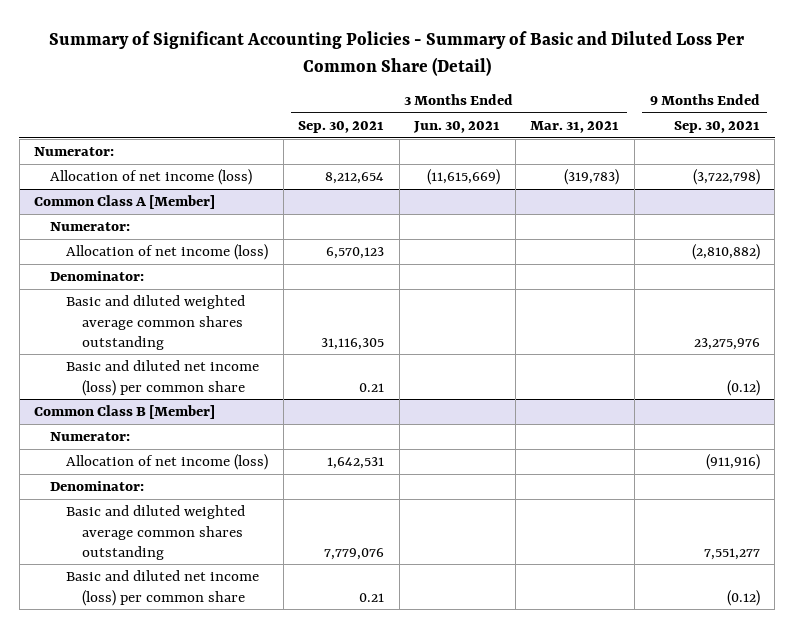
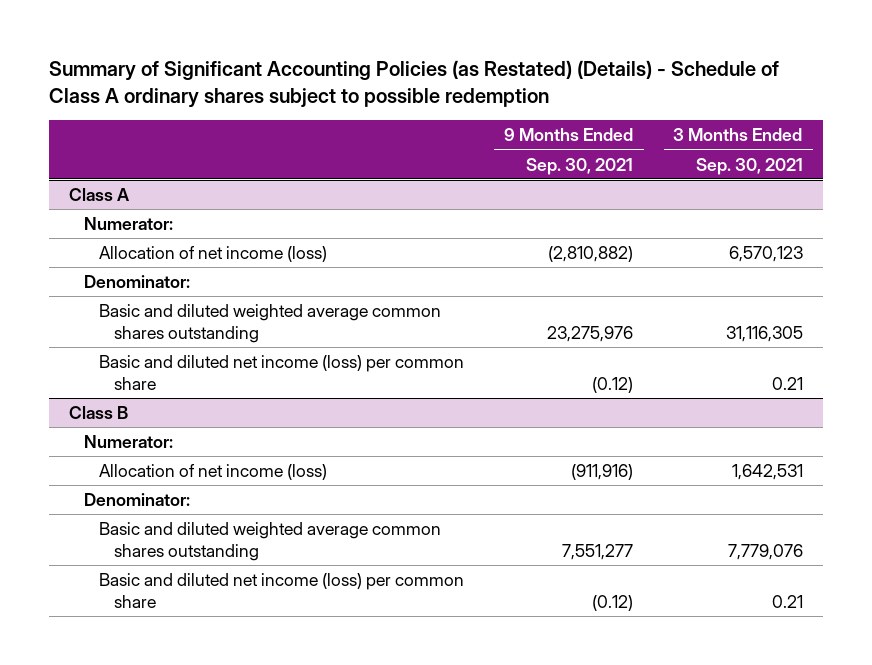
- Summary of Significant Accounting Policies - Summary of Basic and Diluted Loss Per Common Share (Detail)
+ Summary of Significant Accounting Policies (as Restated) (Details) - Schedule of Class A ordinary shares subject to possible redemption
- | 3 Months Ended Sep. 30, 2021 | 3 Months Ended Jun. 30, 2021 | 3 Months Ended Mar. 31, 2021 | 9 Months Ended Sep. 30, 2021
+ | 9 Months Ended Sep. 30, 2021 | 3 Months Ended Sep. 30, 2021
- Numerator:
- Allocation of net income (loss) | 8,212,654 | (11,615,669) | (319,783) | (3,722,798)
- Common Class A [Member]
+ Class A
- Common Class B [Member]
+ Class B

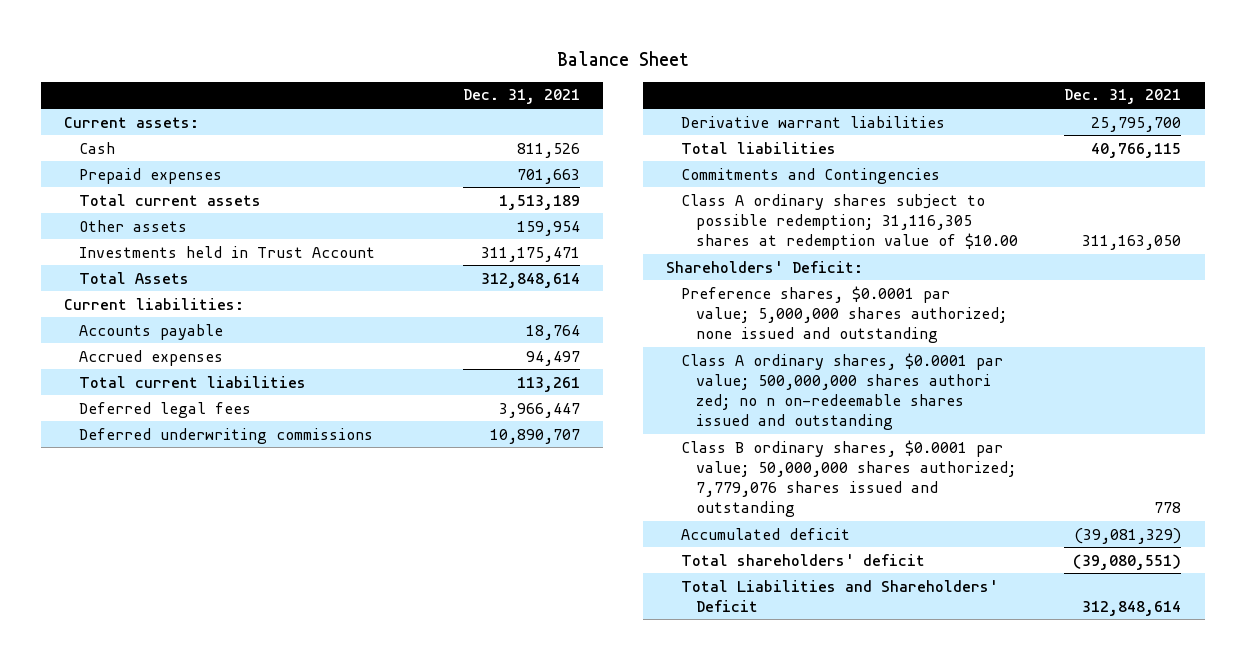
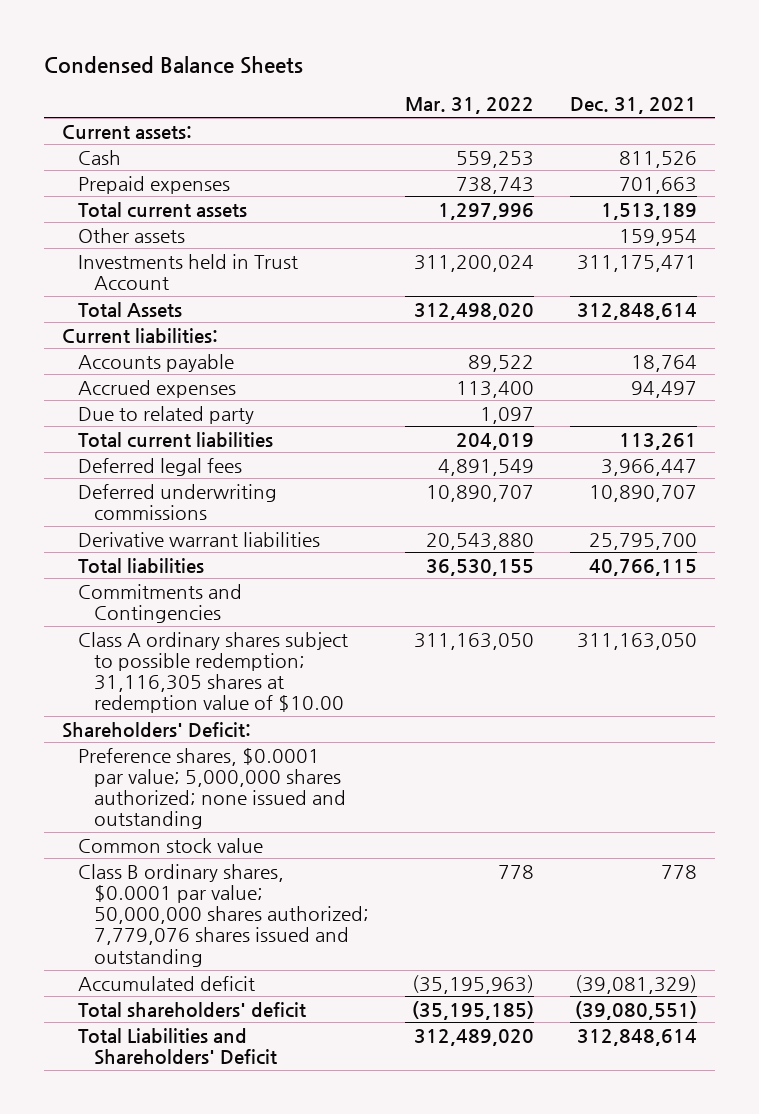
- Balance Sheet
+ Condensed Balance Sheets
- | Dec. 31, 2021
+ | Mar. 31, 2022 | Dec. 31, 2021
+ Due to related party | 1,097 |
- Class A ordinary shares, $0.0001 par value; 500,000,000 shares authori zed; no n on-redeemable shares issued and outstanding
+ Common stock value

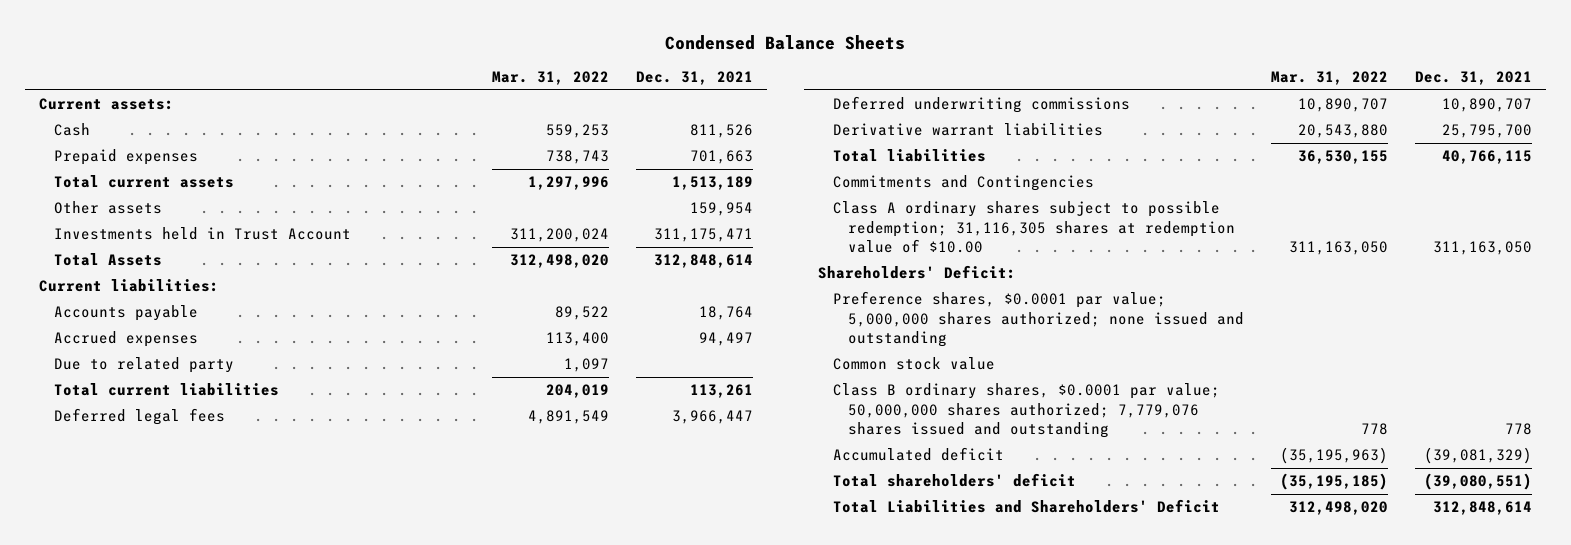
- Total Liabilities and Shareholders' Deficit | 312,489,020 | 312,848,614
+ Total Liabilities and Shareholders' Deficit | 312,498,020 | 312,848,614

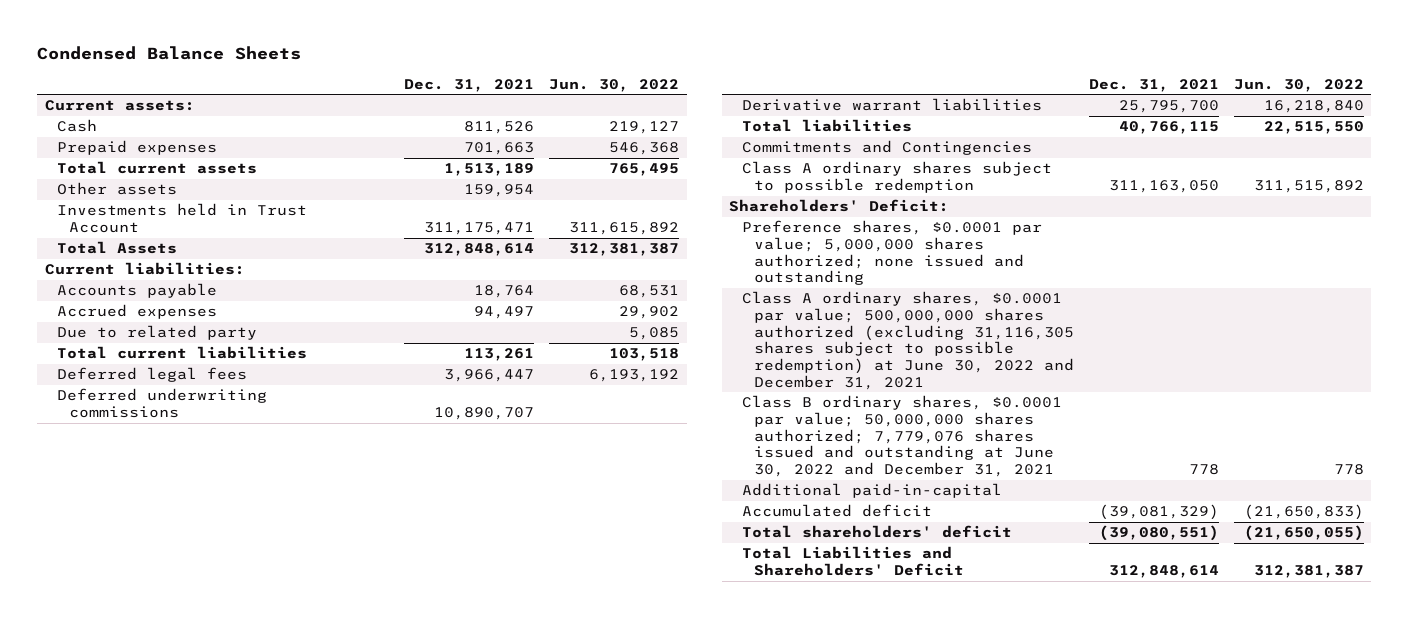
- | Mar. 31, 2022 | Dec. 31, 2021
+ | Dec. 31, 2021 | Jun. 30, 2022
- Class A ordinary shares subject to possible redemption; 31,116,305 shares at redemption value of $10.00 | 311,163,050 | 311,163,050
+ Class A ordinary shares subject to possible redemption | 311,163,050 | 311,515,892
- Common stock value
- Class B ordinary shares, $0.0001 par value; 50,000,000 shares authorized; 7,779,076 shares issued and outstanding | 778 | 778
+ Class A ordinary shares, $0.0001 par value; 500,000,000 shares authorized (excluding 31,116,305 shares subject to possible redemption) at June 30, 2022 and December 31, 2021
+ Class B ordinary shares, $0.0001 par value; 50,000,000 shares authorized; 7,779,076 shares issued and outstanding at June 30, 2022 and December 31, 2021 | 778 | 778
+ Additional paid-in-capital

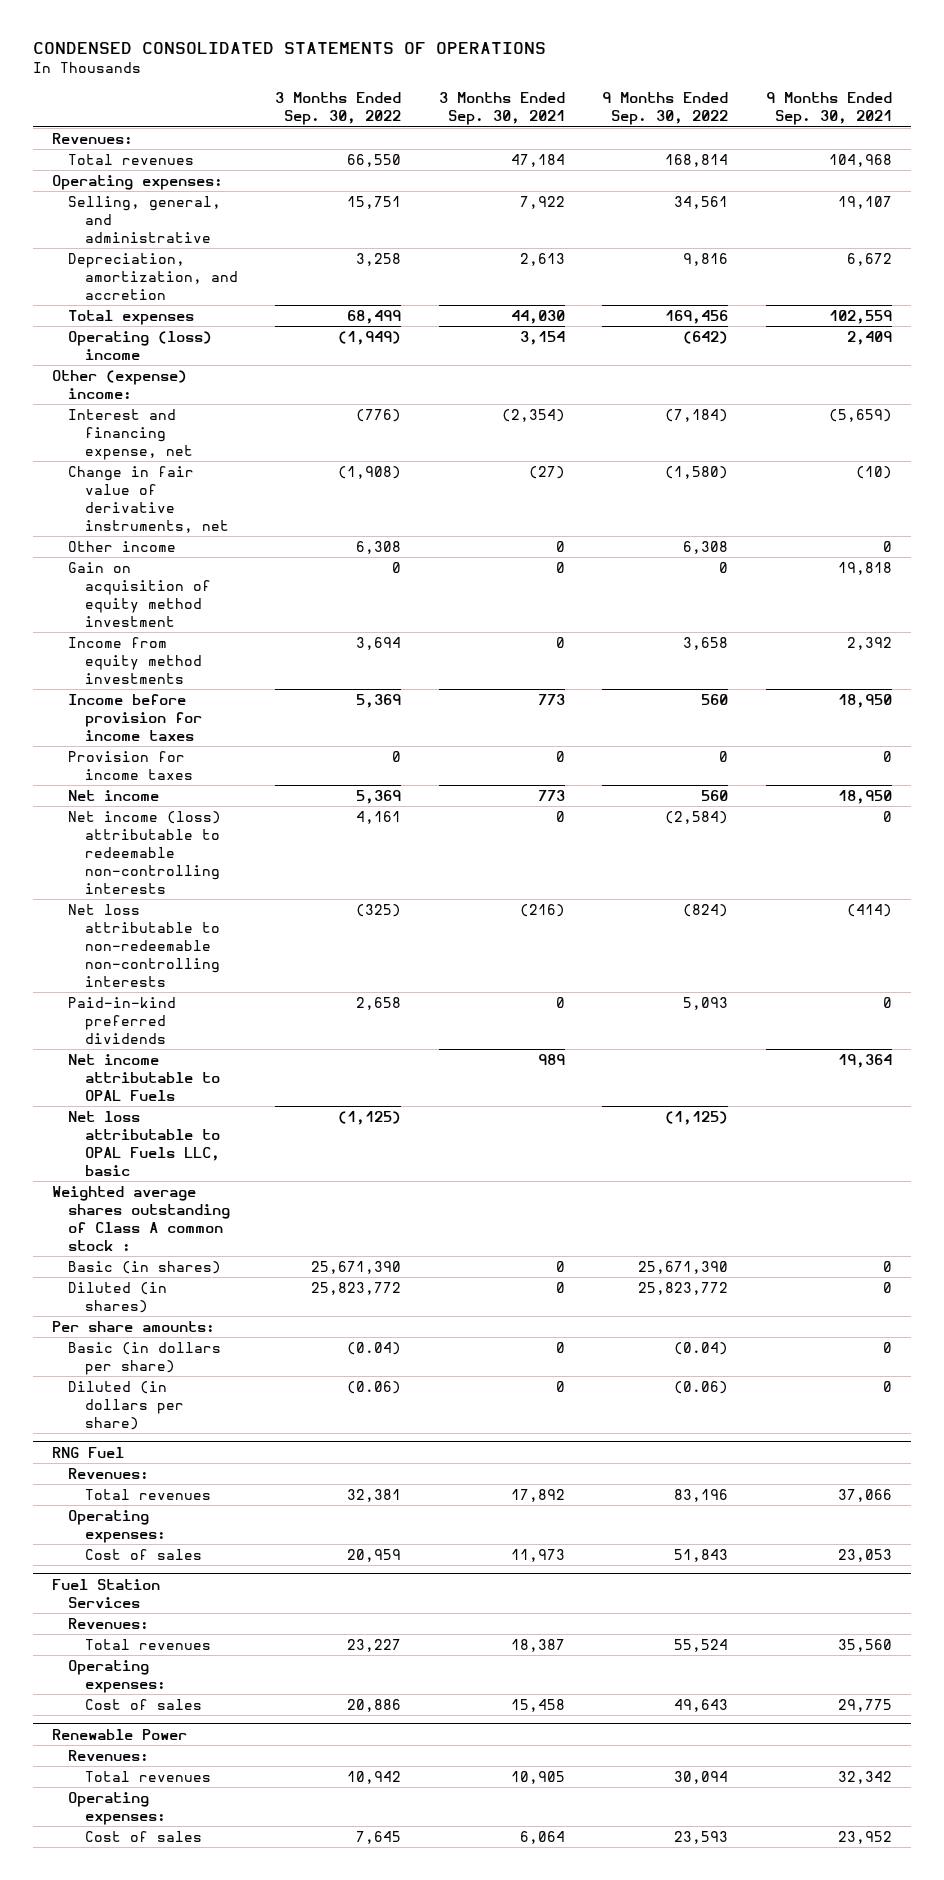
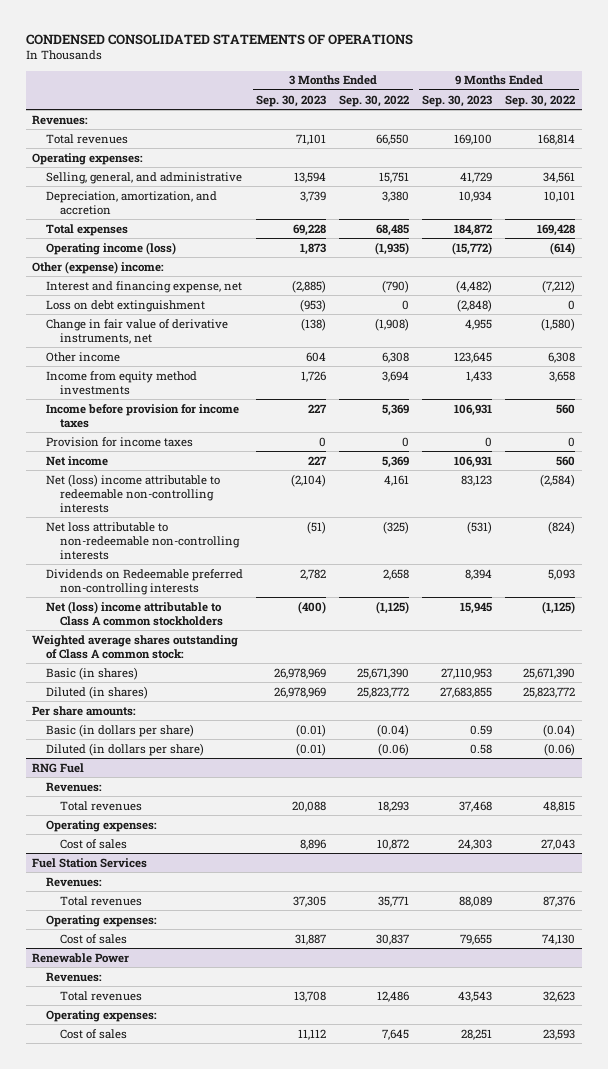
- | 3 Months Ended Sep. 30, 2022 | 3 Months Ended Sep. 30, 2021 | 9 Months Ended Sep. 30, 2022 | 9 Months Ended Sep. 30, 2021
+ | 3 Months Ended Sep. 30, 2023 | 3 Months Ended Sep. 30, 2022 | 9 Months Ended Sep. 30, 2023 | 9 Months Ended Sep. 30, 2022
- Depreciation, amortization, and accretion | 3,258 | 2,613 | 9,816 | 6,672
- Total expenses | 68,499 | 44,030 | 169,456 | 102,559
- Operating (loss) income | (1,949) | 3,154 | (642) | 2,409
+ Depreciation, amortization, and accretion | 3,739 | 3,380 | 10,934 | 10,101
+ Total expenses | 69,228 | 68,485 | 184,872 | 169,428
+ Operating income (loss) | 1,873 | (1,935) | (15,772) | (614)
- Interest and financing expense, net | (776) | (2,354) | (7,184) | (5,659)
+ Interest and financing expense, net | (2,885) | (790) | (4,482) | (7,212)
+ Loss on debt extinguishment | (953) | 0 | (2,848) | 0
- Gain on acquisition of equity method investment | 0 | 0 | 0 | 19,818
- Net income (loss) attributable to redeemable non-controlling interests | 4,161 | 0 | (2,584) | 0
+ Net (loss) income attributable to redeemable non-controlling interests | (2,104) | 4,161 | 83,123 | (2,584)
- Paid-in-kind preferred dividends | 2,658 | 0 | 5,093 | 0
- Net income attributable to OPAL Fuels | | 989 | | 19,364
- Net loss attributable to OPAL Fuels LLC, basic | (1,125) | | (1,125) |
- Weighted average shares outstanding of Class A common stock :
+ Dividends on Redeemable preferred non-controlling interests | 2,782 | 2,658 | 8,394 | 5,093
+ Net (loss) income attributable to Class A common stockholders | (400) | (1,125) | 15,945 | (1,125)
+ Weighted average shares outstanding of Class A common stock:
@ RNG Fuel
- Total revenues | 32,381 | 17,892 | 83,196 | 37,066
+ Total revenues | 20,088 | 18,293 | 37,468 | 48,815
- Cost of sales | 20,959 | 11,973 | 51,843 | 23,053
+ Cost of sales | 8,896 | 10,872 | 24,303 | 27,043
@ Fuel Station Services
- Total revenues | 23,227 | 18,387 | 55,524 | 35,560
+ Total revenues | 37,305 | 35,771 | 88,089 | 87,376
- Cost of sales | 20,886 | 15,458 | 49,643 | 29,775
+ Cost of sales | 31,887 | 30,837 | 79,655 | 74,130
@ Renewable Power
- Total revenues | 10,942 | 10,905 | 30,094 | 32,342
+ Total revenues | 13,708 | 12,486 | 43,543 | 32,623

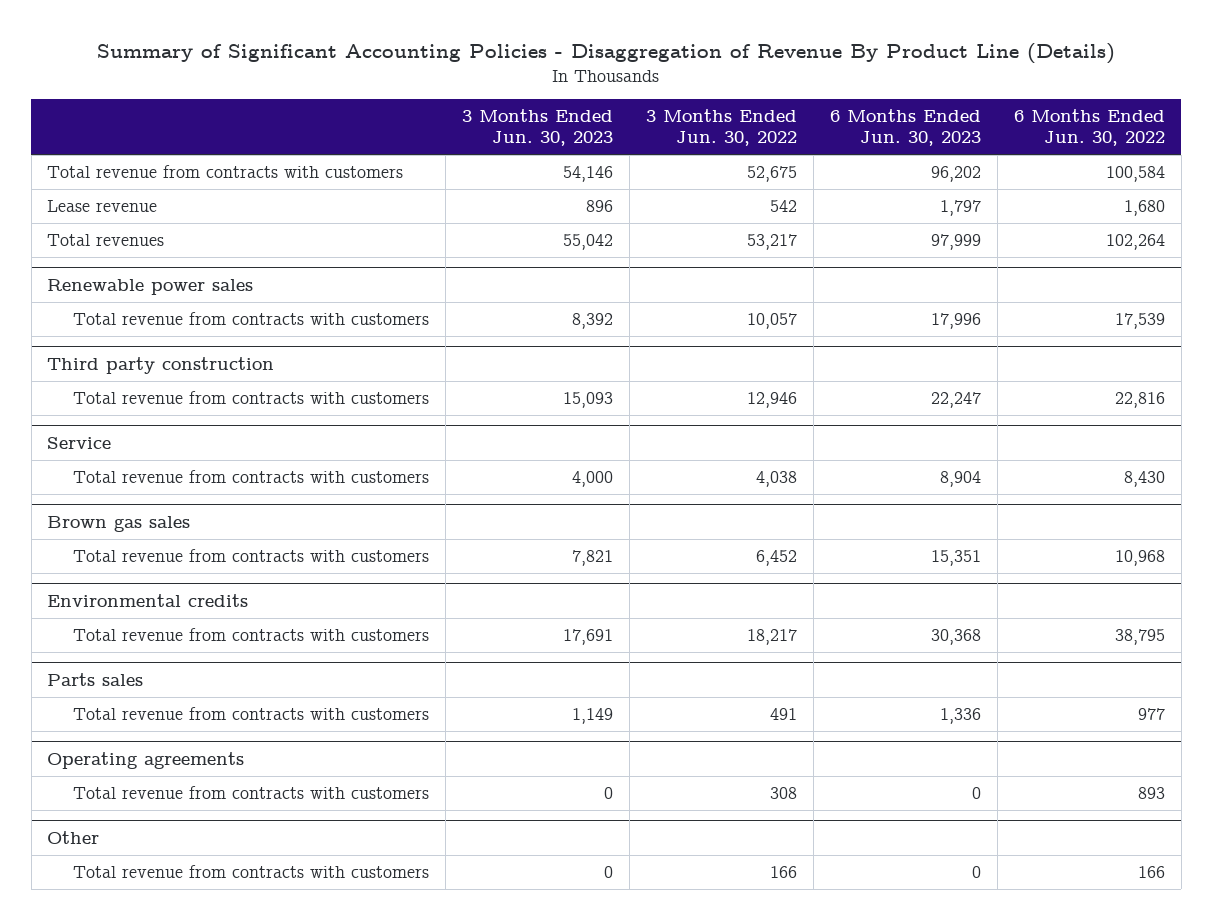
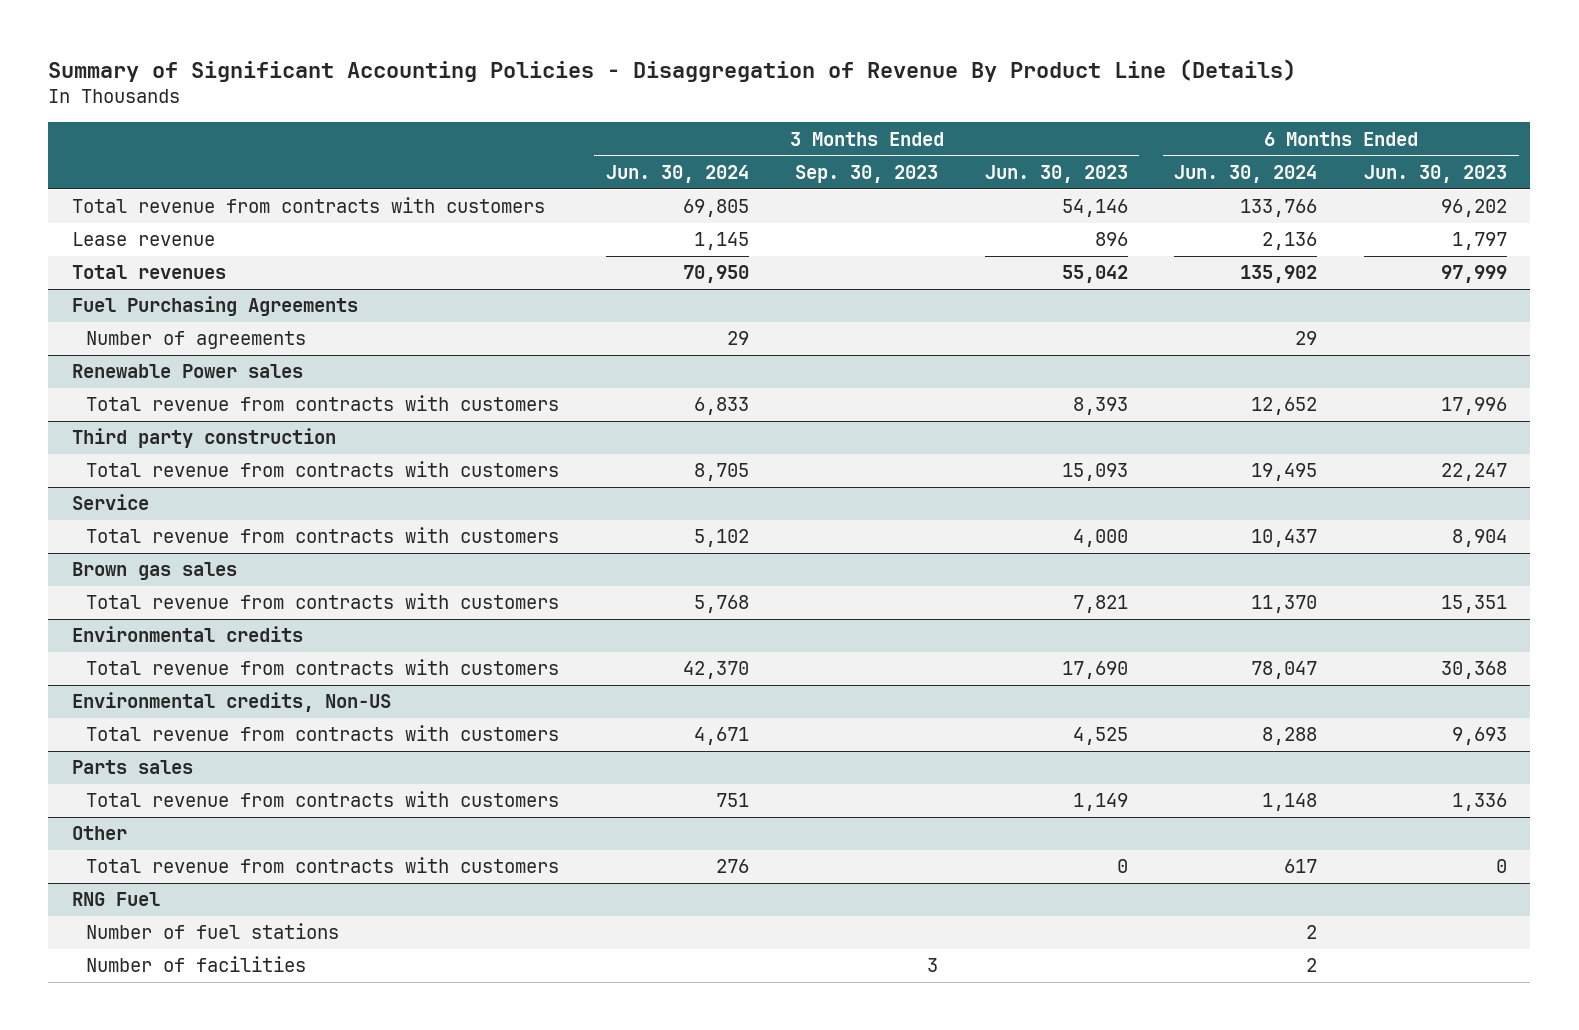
- | 3 Months Ended Jun. 30, 2023 | 3 Months Ended Jun. 30, 2022 | 6 Months Ended Jun. 30, 2023 | 6 Months Ended Jun. 30, 2022
+ | 3 Months Ended Jun. 30, 2024 | 3 Months Ended Sep. 30, 2023 | 3 Months Ended Jun. 30, 2023 | 6 Months Ended Jun. 30, 2024 | 6 Months Ended Jun. 30, 2023
- Renewable power sales
- Total revenue from contracts with customers | 8,392 | 10,057 | 17,996 | 17,539
+ Fuel Purchasing Agreements
+ Number of agreements | 29 | | | 29 |
+ Renewable Power sales
+ Total revenue from contracts with customers | 6,833 | | 8,393 | 12,652 | 17,996
@ Environmental credits
- Total revenue from contracts with customers | 17,691 | 18,217 | 30,368 | 38,795
+ Total revenue from contracts with customers | 42,370 | | 17,690 | 78,047 | 30,368
+ Environmental credits, Non-US
+ Total revenue from contracts with customers | 4,671 | | 4,525 | 8,288 | 9,693
- Operating agreements
- Total revenue from contracts with customers | 0 | 308 | 0 | 893
+ RNG Fuel
+ Number of fuel stations | | | | 2 |
+ Number of facilities | | 3 | | 2 |

